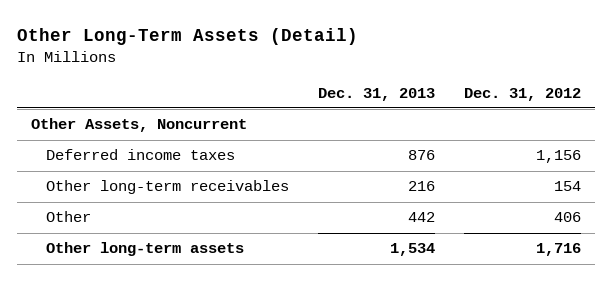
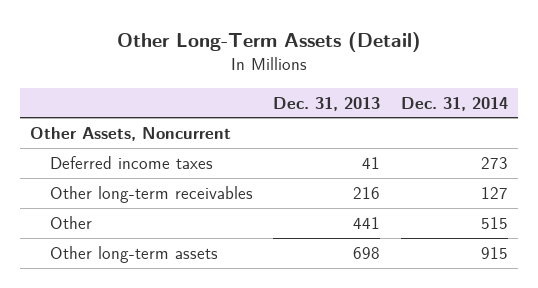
- | Dec. 31, 2013 | Dec. 31, 2012
+ | Dec. 31, 2013 | Dec. 31, 2014
- Deferred income taxes | 876 | 1,156
+ Deferred income taxes | 41 | 273
- Other | 442 | 406
- Other long-term assets | 1,534 | 1,716
+ Other | 441 | 515
+ Other long-term assets | 698 | 915

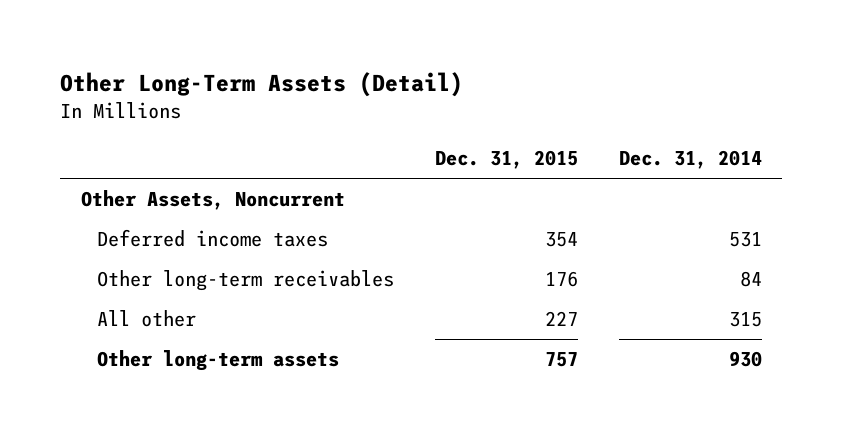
- | Dec. 31, 2013 | Dec. 31, 2014
+ | Dec. 31, 2015 | Dec. 31, 2014
- Deferred income taxes | 41 | 273
- Other long-term receivables | 216 | 127
- Other | 441 | 515
- Other long-term assets | 698 | 915
+ Deferred income taxes | 354 | 531
+ Other long-term receivables | 176 | 84
+ All other | 227 | 315
+ Other long-term assets | 757 | 930

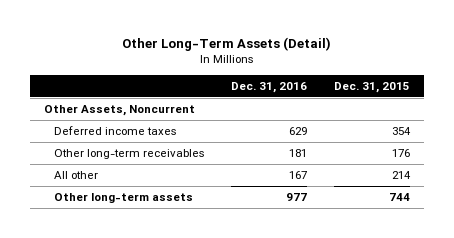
- | Dec. 31, 2015 | Dec. 31, 2014
+ | Dec. 31, 2016 | Dec. 31, 2015
- All other | 227 | 315
- Other long-term assets | 757 | 930
+ All other | 167 | 214
+ Other long-term assets | 977 | 744

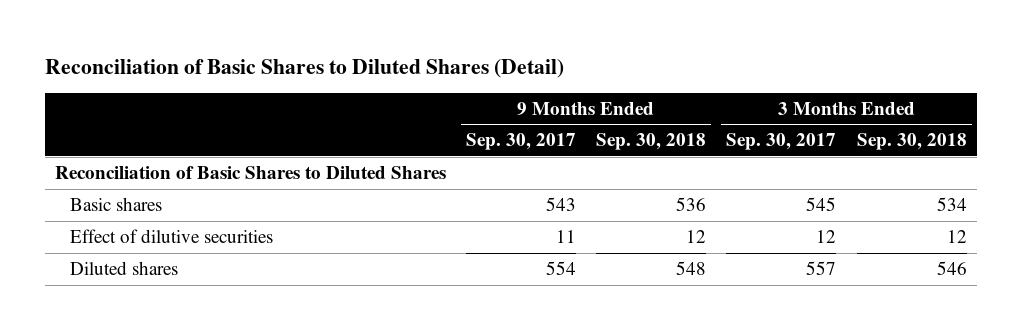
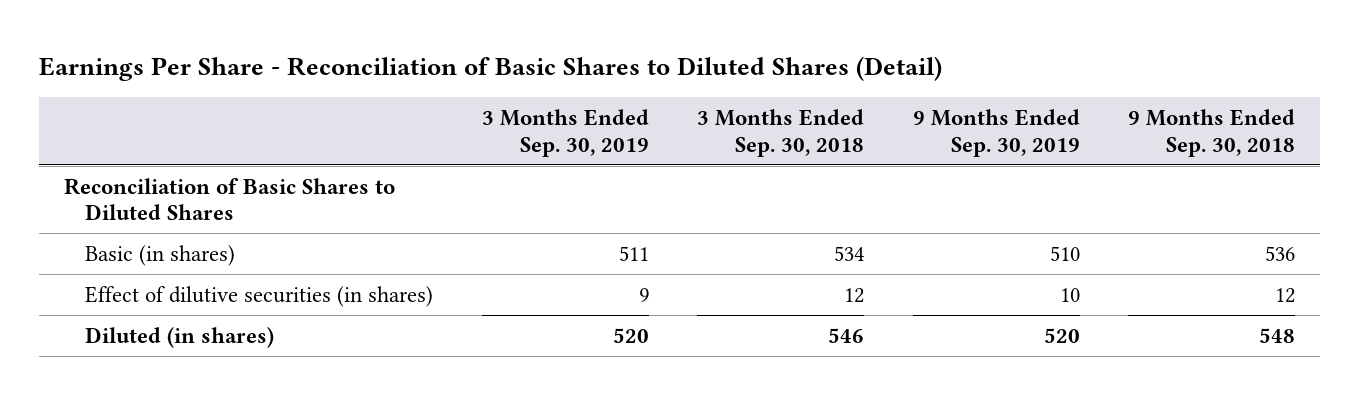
- Reconciliation of Basic Shares to Diluted Shares (Detail)
+ Earnings Per Share - Reconciliation of Basic Shares to Diluted Shares (Detail)
- | 9 Months Ended Sep. 30, 2017 | 9 Months Ended Sep. 30, 2018 | 3 Months Ended Sep. 30, 2017 | 3 Months Ended Sep. 30, 2018
+ | 3 Months Ended Sep. 30, 2019 | 3 Months Ended Sep. 30, 2018 | 9 Months Ended Sep. 30, 2019 | 9 Months Ended Sep. 30, 2018
- Basic shares | 543 | 536 | 545 | 534
- Effect of dilutive securities | 11 | 12 | 12 | 12
- Diluted shares | 554 | 548 | 557 | 546
+ Basic (in shares) | 511 | 534 | 510 | 536
+ Effect of dilutive securities (in shares) | 9 | 12 | 10 | 12
+ Diluted (in shares) | 520 | 546 | 520 | 548

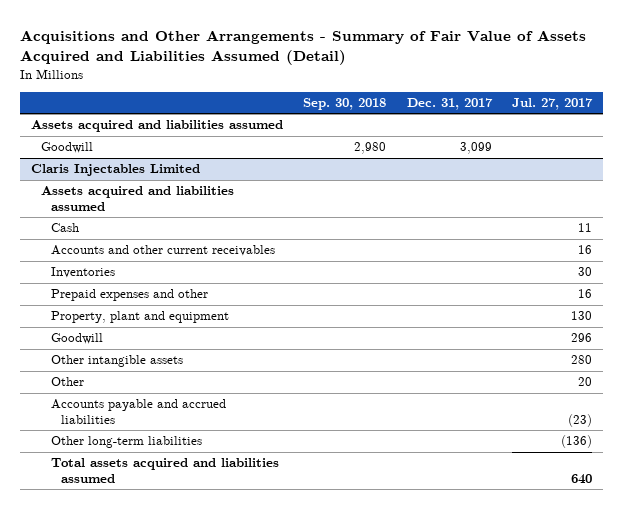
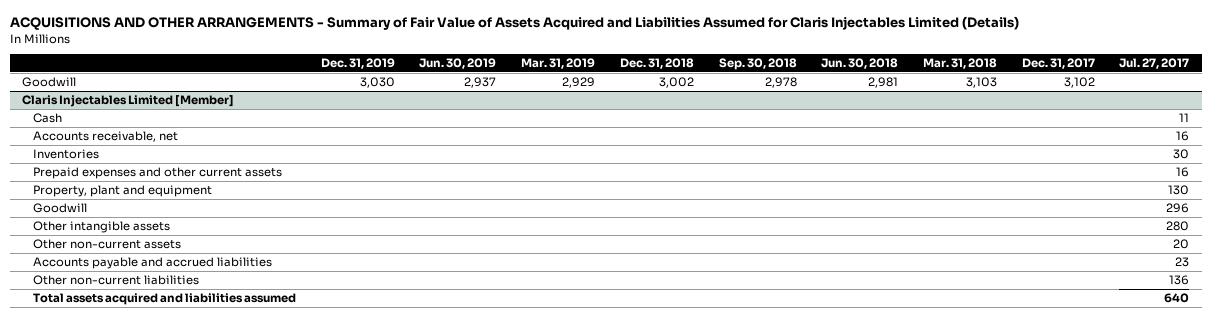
- Acquisitions and Other Arrangements - Summary of Fair Value of Assets Acquired and Liabilities Assumed (Detail)
+ ACQUISITIONS AND OTHER ARRANGEMENTS - Summary of Fair Value of Assets Acquired and Liabilities Assumed for Claris Injectables Limited (Details)
- | Sep. 30, 2018 | Dec. 31, 2017 | Jul. 27, 2017
+ | Dec. 31, 2019 | Jun. 30, 2019 | Mar. 31, 2019 | Dec. 31, 2018 | Sep. 30, 2018 | Jun. 30, 2018 | Mar. 31, 2018 | Dec. 31, 2017 | Jul. 27, 2017
- Assets acquired and liabilities assumed
- Goodwill | 2,980 | 3,099 |
- Claris Injectables Limited
- Assets acquired and liabilities assumed
+ Goodwill | 3,030 | 2,937 | 2,929 | 3,002 | 2,978 | 2,981 | 3,103 | 3,102 |
+ Claris Injectables Limited [Member]
- Accounts and other current receivables | | | 16
+ Accounts receivable, net | | | | | | | | | 16
- Prepaid expenses and other | | | 16
+ Prepaid expenses and other current assets | | | | | | | | | 16
- Other | | | 20
- Accounts payable and accrued liabilities | | | (23)
- Other long-term liabilities | | | (136)
+ Other non-current assets | | | | | | | | | 20
+ Accounts payable and accrued liabilities | | | | | | | | | 23
+ Other non-current liabilities | | | | | | | | | 136

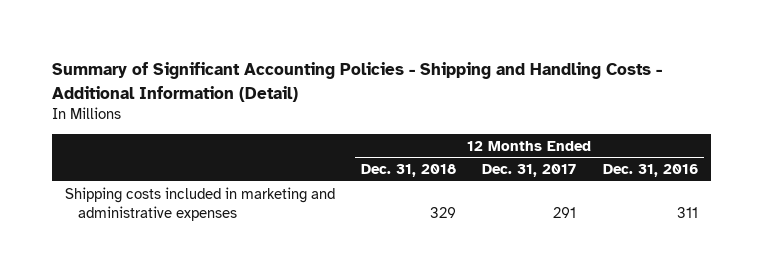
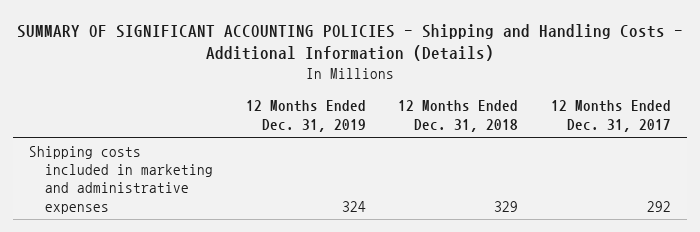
- Summary of Significant Accounting Policies - Shipping and Handling Costs - Additional Information (Detail)
+ SUMMARY OF SIGNIFICANT ACCOUNTING POLICIES - Shipping and Handling Costs - Additional Information (Details)
- | 12 Months Ended Dec. 31, 2018 | 12 Months Ended Dec. 31, 2017 | 12 Months Ended Dec. 31, 2016
+ | 12 Months Ended Dec. 31, 2019 | 12 Months Ended Dec. 31, 2018 | 12 Months Ended Dec. 31, 2017
- Shipping costs included in marketing and administrative expenses | 329 | 291 | 311
+ Shipping costs included in marketing and administrative expenses | 324 | 329 | 292

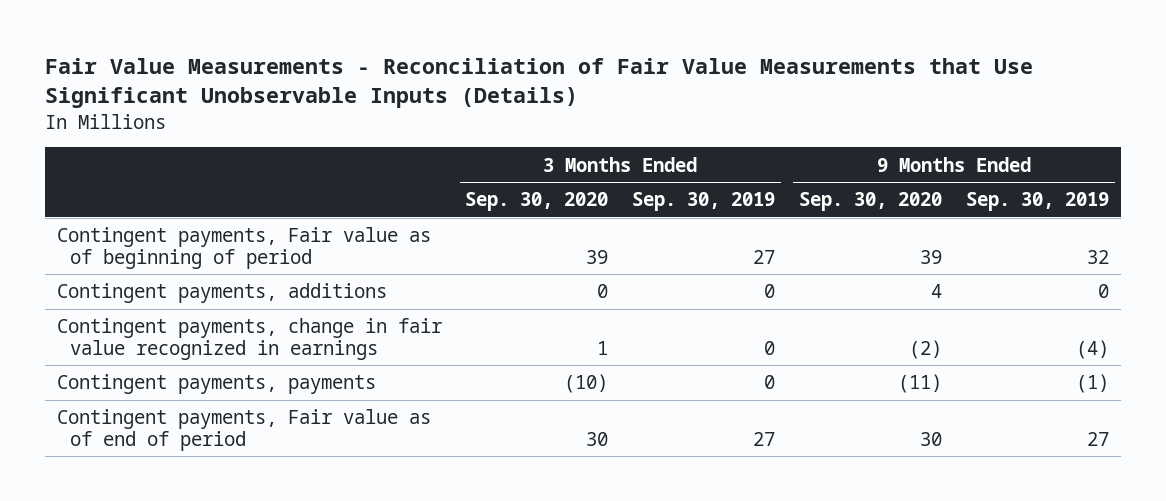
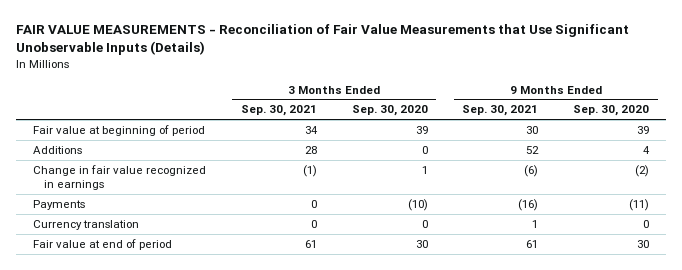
- Fair Value Measurements - Reconciliation of Fair Value Measurements that Use Significant Unobservable Inputs (Details)
+ FAIR VALUE MEASUREMENTS - Reconciliation of Fair Value Measurements that Use Significant Unobservable Inputs (Details)
- | 3 Months Ended Sep. 30, 2020 | 3 Months Ended Sep. 30, 2019 | 9 Months Ended Sep. 30, 2020 | 9 Months Ended Sep. 30, 2019
+ | 3 Months Ended Sep. 30, 2021 | 3 Months Ended Sep. 30, 2020 | 9 Months Ended Sep. 30, 2021 | 9 Months Ended Sep. 30, 2020
- Contingent payments, Fair value as of beginning of period | 39 | 27 | 39 | 32
- Contingent payments, additions | 0 | 0 | 4 | 0
- Contingent payments, change in fair value recognized in earnings | 1 | 0 | (2) | (4)
- Contingent payments, payments | (10) | 0 | (11) | (1)
- Contingent payments, Fair value as of end of period | 30 | 27 | 30 | 27
+ Fair value at beginning of period | 34 | 39 | 30 | 39
+ Additions | 28 | 0 | 52 | 4
+ Change in fair value recognized in earnings | (1) | 1 | (6) | (2)
+ Payments | 0 | (10) | (16) | (11)
+ Currency translation | 0 | 0 | 1 | 0
+ Fair value at end of period | 61 | 30 | 61 | 30

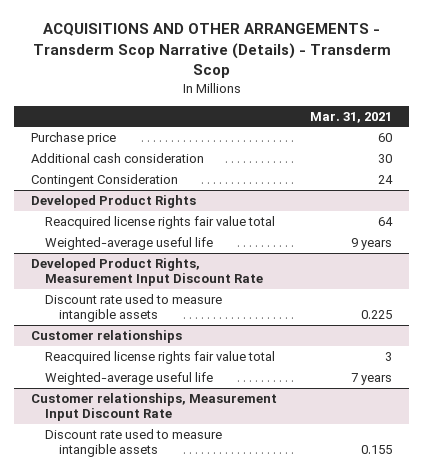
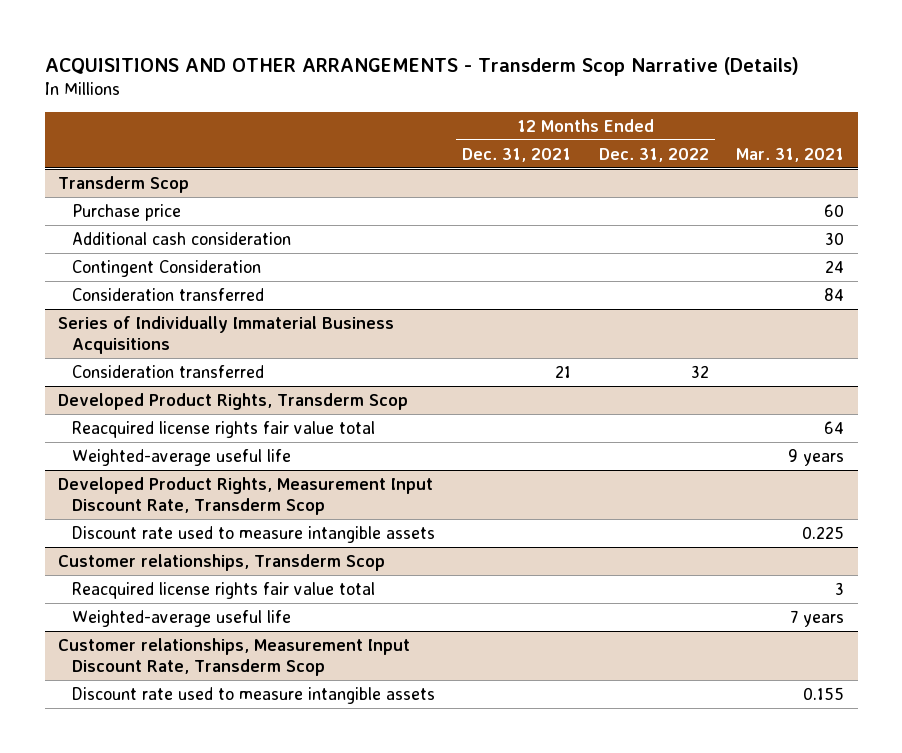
- ACQUISITIONS AND OTHER ARRANGEMENTS - Transderm Scop Narrative (Details) - Transderm Scop
+ ACQUISITIONS AND OTHER ARRANGEMENTS - Transderm Scop Narrative (Details)
- | Mar. 31, 2021
+ | 12 Months Ended Dec. 31, 2021 | 12 Months Ended Dec. 31, 2022 | Mar. 31, 2021
+ Transderm Scop
- Developed Product Rights
+ Consideration transferred | | | 84
+ Series of Individually Immaterial Business Acquisitions
+ Consideration transferred | 21 | 32 |
+ Developed Product Rights, Transderm Scop
- Developed Product Rights, Measurement Input Discount Rate
+ Developed Product Rights, Measurement Input Discount Rate, Transderm Scop
- Customer relationships
+ Customer relationships, Transderm Scop
- Customer relationships, Measurement Input Discount Rate
+ Customer relationships, Measurement Input Discount Rate, Transderm Scop

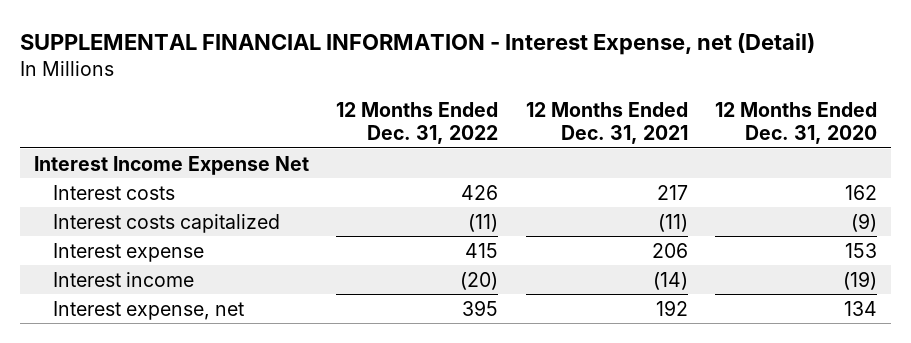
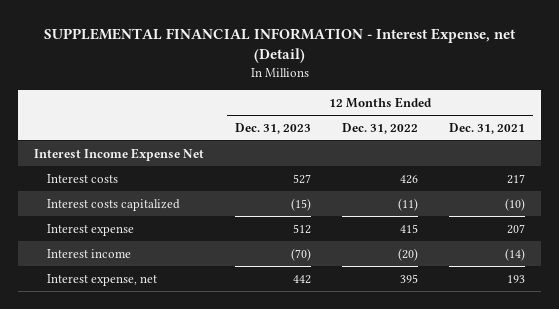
- | 12 Months Ended Dec. 31, 2022 | 12 Months Ended Dec. 31, 2021 | 12 Months Ended Dec. 31, 2020
+ | 12 Months Ended Dec. 31, 2023 | 12 Months Ended Dec. 31, 2022 | 12 Months Ended Dec. 31, 2021
- Interest costs capitalized | (11) | (11) | (9)
- Interest expense | 415 | 206 | 153
+ Interest costs capitalized | (15) | (11) | (10)
+ Interest expense | 512 | 415 | 207
- Interest expense, net | 395 | 192 | 134
+ Interest expense, net | 442 | 395 | 193

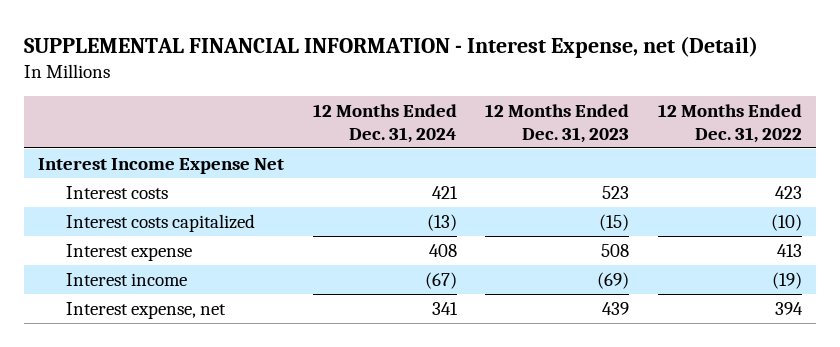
- | 12 Months Ended Dec. 31, 2023 | 12 Months Ended Dec. 31, 2022 | 12 Months Ended Dec. 31, 2021
+ | 12 Months Ended Dec. 31, 2024 | 12 Months Ended Dec. 31, 2023 | 12 Months Ended Dec. 31, 2022
- Interest costs | 527 | 426 | 217
- Interest costs capitalized | (15) | (11) | (10)
- Interest expense | 512 | 415 | 207
- Interest income | (70) | (20) | (14)
- Interest expense, net | 442 | 395 | 193
+ Interest costs | 421 | 523 | 423
+ Interest costs capitalized | (13) | (15) | (10)
+ Interest expense | 408 | 508 | 413
+ Interest income | (67) | (69) | (19)
+ Interest expense, net | 341 | 439 | 394

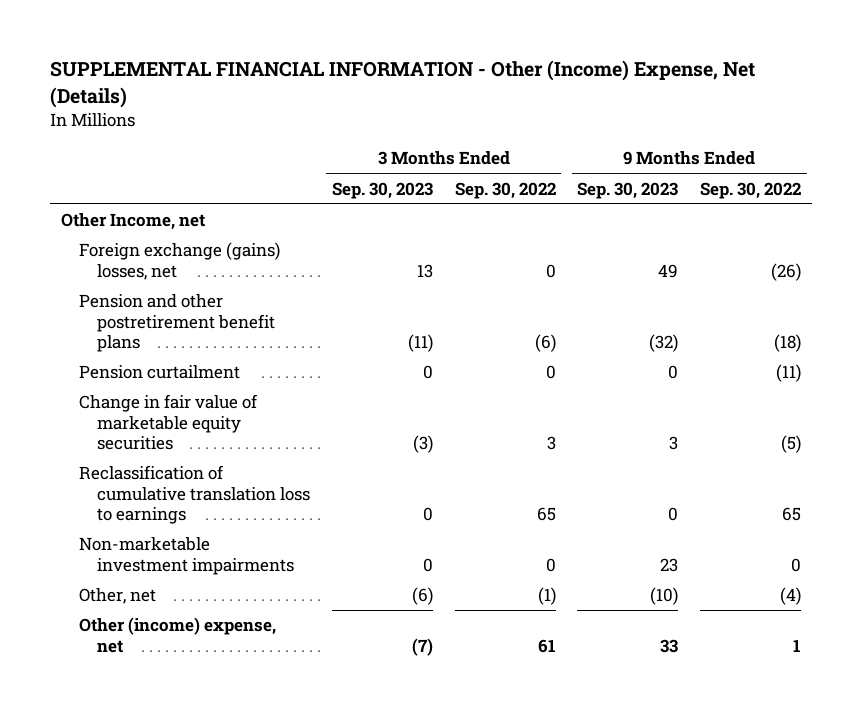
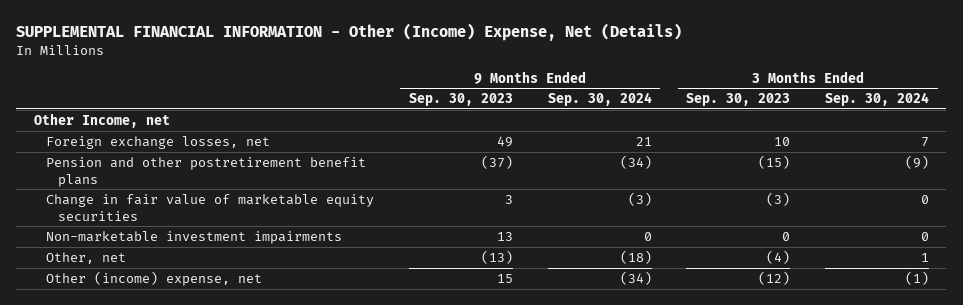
- | 3 Months Ended Sep. 30, 2023 | 3 Months Ended Sep. 30, 2022 | 9 Months Ended Sep. 30, 2023 | 9 Months Ended Sep. 30, 2022
+ | 9 Months Ended Sep. 30, 2023 | 9 Months Ended Sep. 30, 2024 | 3 Months Ended Sep. 30, 2023 | 3 Months Ended Sep. 30, 2024
- Foreign exchange (gains) losses, net | 13 | 0 | 49 | (26)
- Pension and other postretirement benefit plans | (11) | (6) | (32) | (18)
- Pension curtailment | 0 | 0 | 0 | (11)
+ Foreign exchange losses, net | 49 | 21 | 10 | 7
+ Pension and other postretirement benefit plans | (37) | (34) | (15) | (9)
- Reclassification of cumulative translation loss to earnings | 0 | 65 | 0 | 65
- Non-marketable investment impairments | 0 | 0 | 23 | 0
- Other, net | (6) | (1) | (10) | (4)
- Other (income) expense, net | (7) | 61 | 33 | 1
+ Non-marketable investment impairments | 13 | 0 | 0 | 0
+ Other, net | (13) | (18) | (4) | 1
+ Other (income) expense, net | 15 | (34) | (12) | (1)

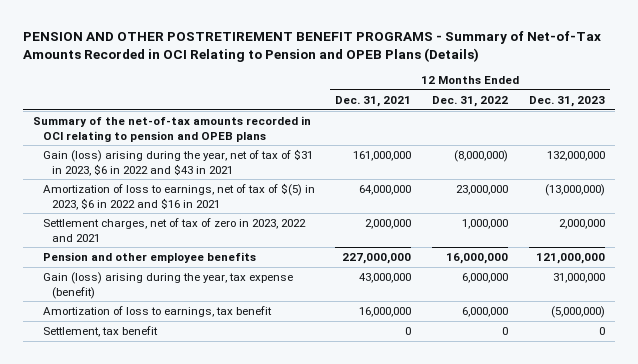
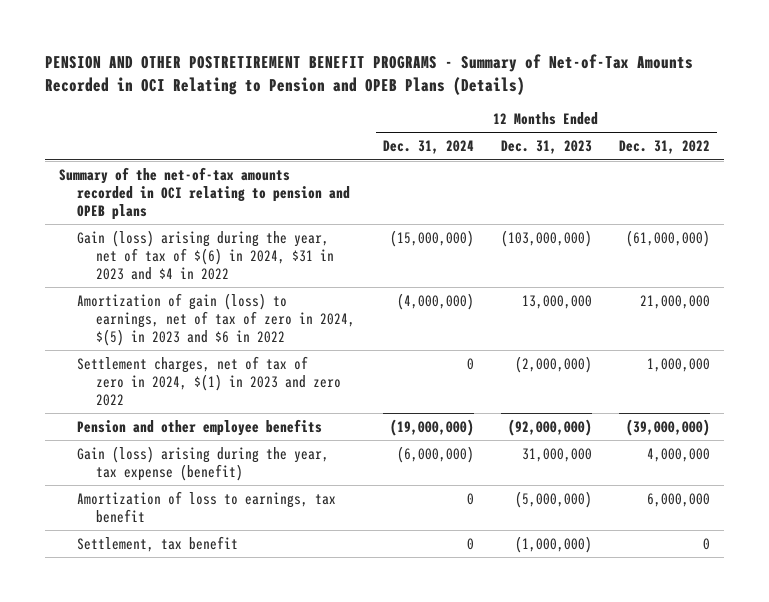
- | 12 Months Ended Dec. 31, 2021 | 12 Months Ended Dec. 31, 2022 | 12 Months Ended Dec. 31, 2023
+ | 12 Months Ended Dec. 31, 2024 | 12 Months Ended Dec. 31, 2023 | 12 Months Ended Dec. 31, 2022
- Gain (loss) arising during the year, net of tax of $31 in 2023, $6 in 2022 and $43 in 2021 | 161,000,000 | (8,000,000) | 132,000,000
- Amortization of loss to earnings, net of tax of $(5) in 2023, $6 in 2022 and $16 in 2021 | 64,000,000 | 23,000,000 | (13,000,000)
- Settlement charges, net of tax of zero in 2023, 2022 and 2021 | 2,000,000 | 1,000,000 | 2,000,000
- Pension and other employee benefits | 227,000,000 | 16,000,000 | 121,000,000
- Gain (loss) arising during the year, tax expense (benefit) | 43,000,000 | 6,000,000 | 31,000,000
+ Gain (loss) arising during the year, net of tax of $(6) in 2024, $31 in 2023 and $4 in 2022 | (15,000,000) | (103,000,000) | (61,000,000)
+ Amortization of gain (loss) to earnings, net of tax of zero in 2024, $(5) in 2023 and $6 in 2022 | (4,000,000) | 13,000,000 | 21,000,000
+ Settlement charges, net of tax of zero in 2024, $(1) in 2023 and zero 2022 | 0 | (2,000,000) | 1,000,000
+ Pension and other employee benefits | (19,000,000) | (92,000,000) | (39,000,000)
+ Gain (loss) arising during the year, tax expense (benefit) | (6,000,000) | 31,000,000 | 4,000,000
- Settlement, tax benefit | 0 | 0 | 0
+ Settlement, tax benefit | 0 | (1,000,000) | 0

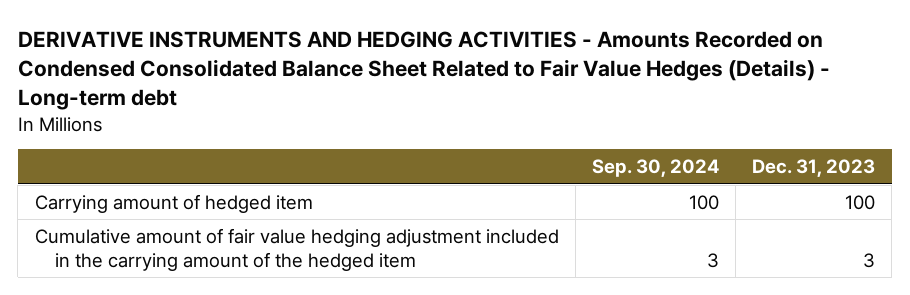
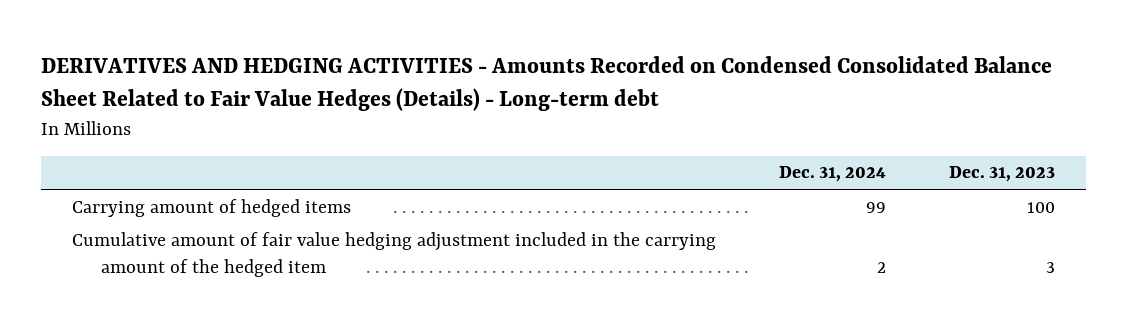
- DERIVATIVE INSTRUMENTS AND HEDGING ACTIVITIES - Amounts Recorded on Condensed Consolidated Balance Sheet Related to Fair Value Hedges (Details) - Long-term debt
+ DERIVATIVES AND HEDGING ACTIVITIES - Amounts Recorded on Condensed Consolidated Balance Sheet Related to Fair Value Hedges (Details) - Long-term debt
- | Sep. 30, 2024 | Dec. 31, 2023
+ | Dec. 31, 2024 | Dec. 31, 2023
- Carrying amount of hedged item | 100 | 100
+ Carrying amount of hedged items | 99 | 100

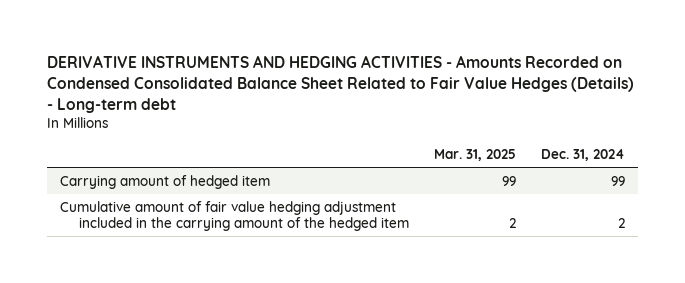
- DERIVATIVES AND HEDGING ACTIVITIES - Amounts Recorded on Condensed Consolidated Balance Sheet Related to Fair Value Hedges (Details) - Long-term debt
+ DERIVATIVE INSTRUMENTS AND HEDGING ACTIVITIES - Amounts Recorded on Condensed Consolidated Balance Sheet Related to Fair Value Hedges (Details) - Long-term debt
- | Dec. 31, 2024 | Dec. 31, 2023
+ | Mar. 31, 2025 | Dec. 31, 2024
- Carrying amount of hedged items | 99 | 100
+ Carrying amount of hedged item | 99 | 99

